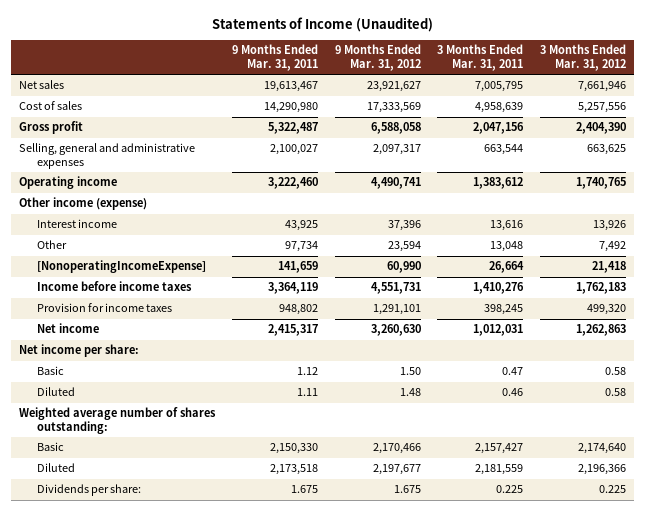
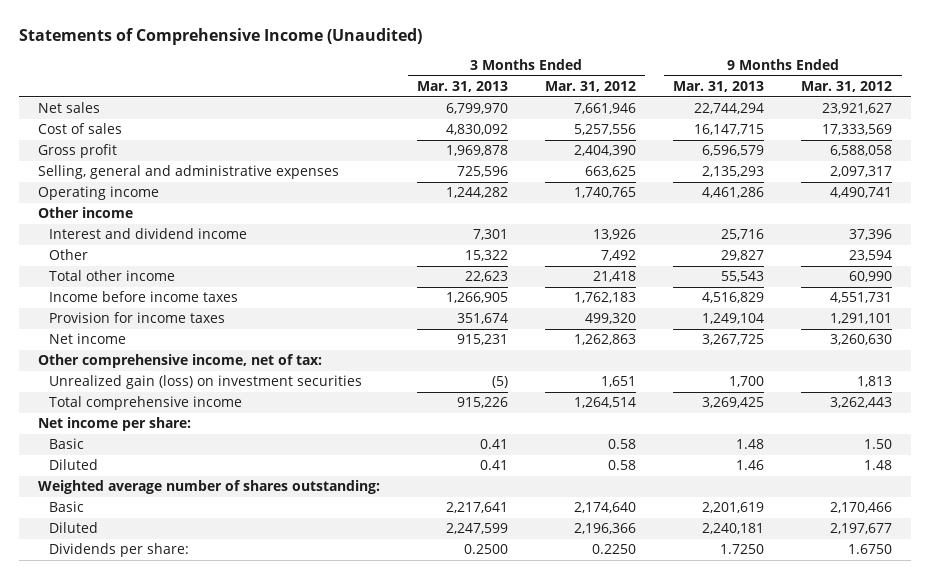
- Statements of Income (Unaudited)
+ Statements of Comprehensive Income (Unaudited)
- | 9 Months Ended Mar. 31, 2011 | 9 Months Ended Mar. 31, 2012 | 3 Months Ended Mar. 31, 2011 | 3 Months Ended Mar. 31, 2012
+ | 3 Months Ended Mar. 31, 2013 | 3 Months Ended Mar. 31, 2012 | 9 Months Ended Mar. 31, 2013 | 9 Months Ended Mar. 31, 2012
- Other income (expense)
- Interest income | 43,925 | 37,396 | 13,616 | 13,926
+ Other income
+ Interest and dividend income | 7,301 | 13,926 | 25,716 | 37,396
- [NonoperatingIncomeExpense] | 141,659 | 60,990 | 26,664 | 21,418
+ Total other income | 22,623 | 21,418 | 55,543 | 60,990
+ Other comprehensive income, net of tax:
+ Unrealized gain (loss) on investment securities | (5) | 1,651 | 1,700 | 1,813
+ Total comprehensive income | 915,226 | 1,264,514 | 3,269,425 | 3,262,443
- Dividends per share: | 1.675 | 1.675 | 0.225 | 0.225
+ Dividends per share: | 0.2500 | 0.2250 | 1.7250 | 1.6750

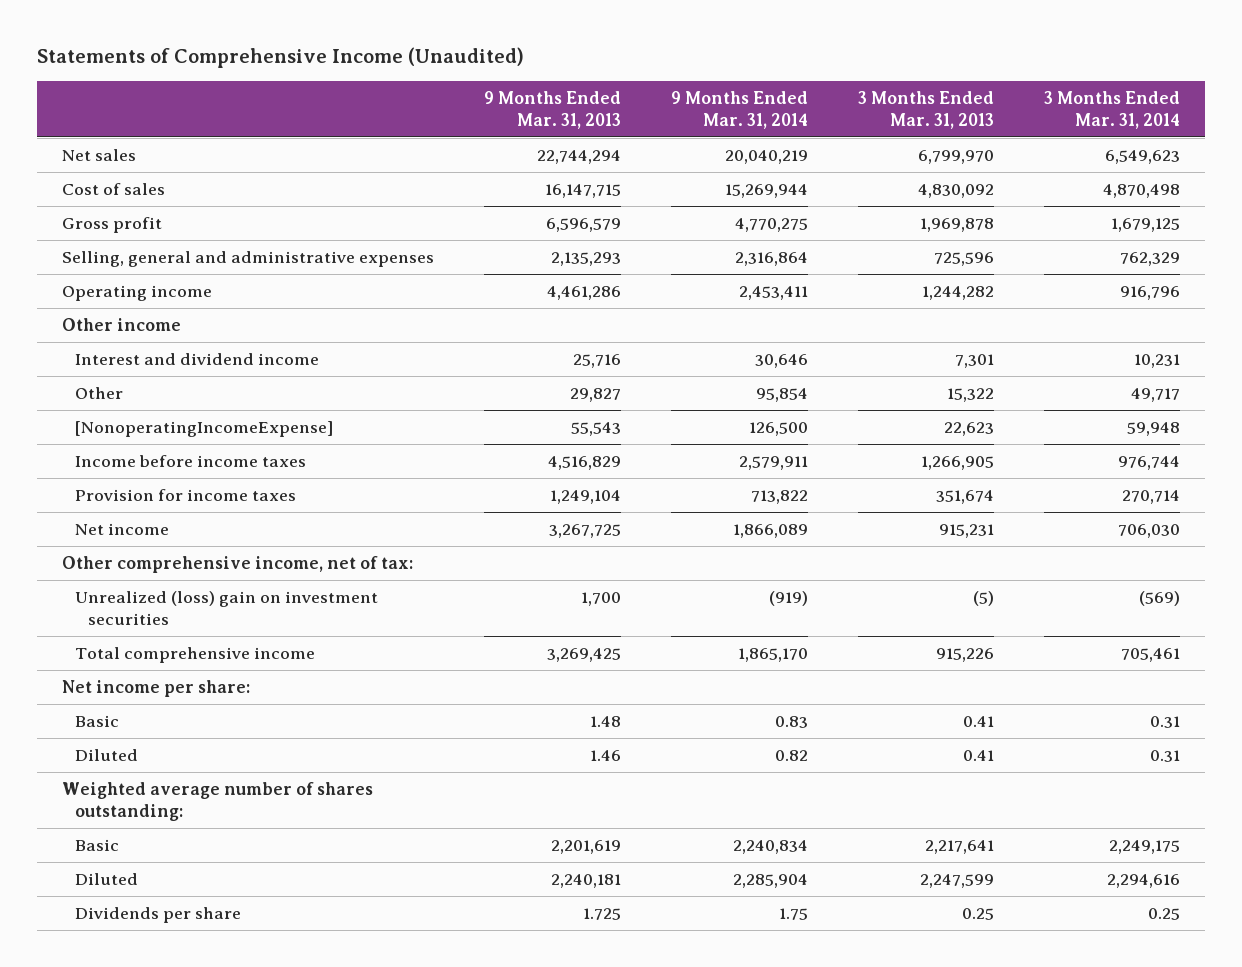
- | 3 Months Ended Mar. 31, 2013 | 3 Months Ended Mar. 31, 2012 | 9 Months Ended Mar. 31, 2013 | 9 Months Ended Mar. 31, 2012
+ | 9 Months Ended Mar. 31, 2013 | 9 Months Ended Mar. 31, 2014 | 3 Months Ended Mar. 31, 2013 | 3 Months Ended Mar. 31, 2014
- Total other income | 22,623 | 21,418 | 55,543 | 60,990
+ [NonoperatingIncomeExpense] | 55,543 | 126,500 | 22,623 | 59,948
- Unrealized gain (loss) on investment securities | (5) | 1,651 | 1,700 | 1,813
+ Unrealized (loss) gain on investment securities | 1,700 | (919) | (5) | (569)
- Dividends per share: | 0.2500 | 0.2250 | 1.7250 | 1.6750
+ Dividends per share | 1.725 | 1.75 | 0.25 | 0.25

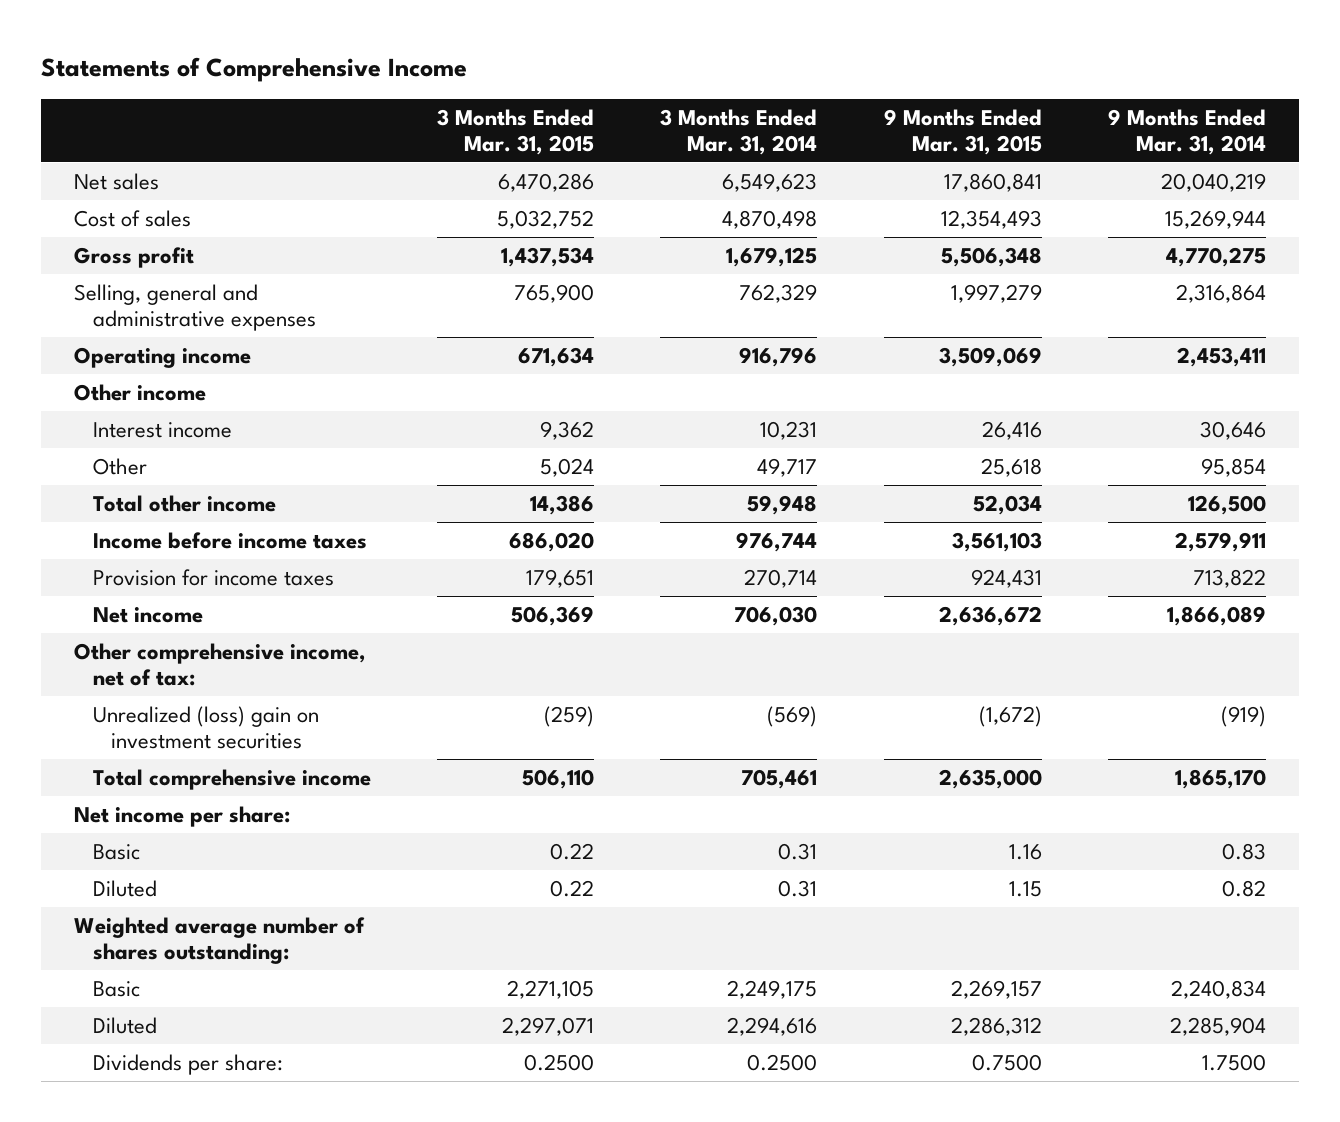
- Statements of Comprehensive Income (Unaudited)
+ Statements of Comprehensive Income
- | 9 Months Ended Mar. 31, 2013 | 9 Months Ended Mar. 31, 2014 | 3 Months Ended Mar. 31, 2013 | 3 Months Ended Mar. 31, 2014
+ | 3 Months Ended Mar. 31, 2015 | 3 Months Ended Mar. 31, 2014 | 9 Months Ended Mar. 31, 2015 | 9 Months Ended Mar. 31, 2014
- Interest and dividend income | 25,716 | 30,646 | 7,301 | 10,231
+ Interest income | 9,362 | 10,231 | 26,416 | 30,646
- [NonoperatingIncomeExpense] | 55,543 | 126,500 | 22,623 | 59,948
+ Total other income | 14,386 | 59,948 | 52,034 | 126,500
- Dividends per share | 1.725 | 1.75 | 0.25 | 0.25
+ Dividends per share: | 0.2500 | 0.2500 | 0.7500 | 1.7500

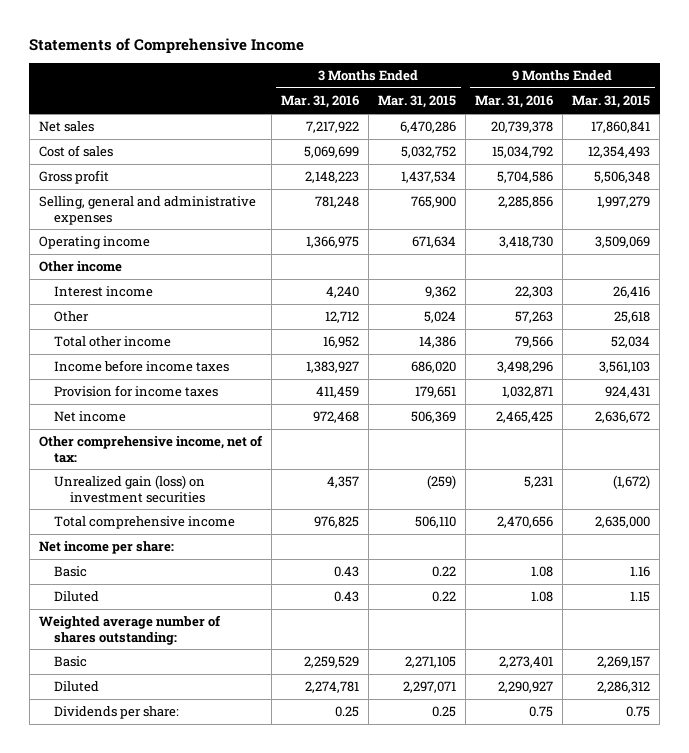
- | 3 Months Ended Mar. 31, 2015 | 3 Months Ended Mar. 31, 2014 | 9 Months Ended Mar. 31, 2015 | 9 Months Ended Mar. 31, 2014
+ | 3 Months Ended Mar. 31, 2016 | 3 Months Ended Mar. 31, 2015 | 9 Months Ended Mar. 31, 2016 | 9 Months Ended Mar. 31, 2015
- Unrealized (loss) gain on investment securities | (259) | (569) | (1,672) | (919)
+ Unrealized gain (loss) on investment securities | 4,357 | (259) | 5,231 | (1,672)
- Dividends per share: | 0.2500 | 0.2500 | 0.7500 | 1.7500
+ Dividends per share: | 0.25 | 0.25 | 0.75 | 0.75

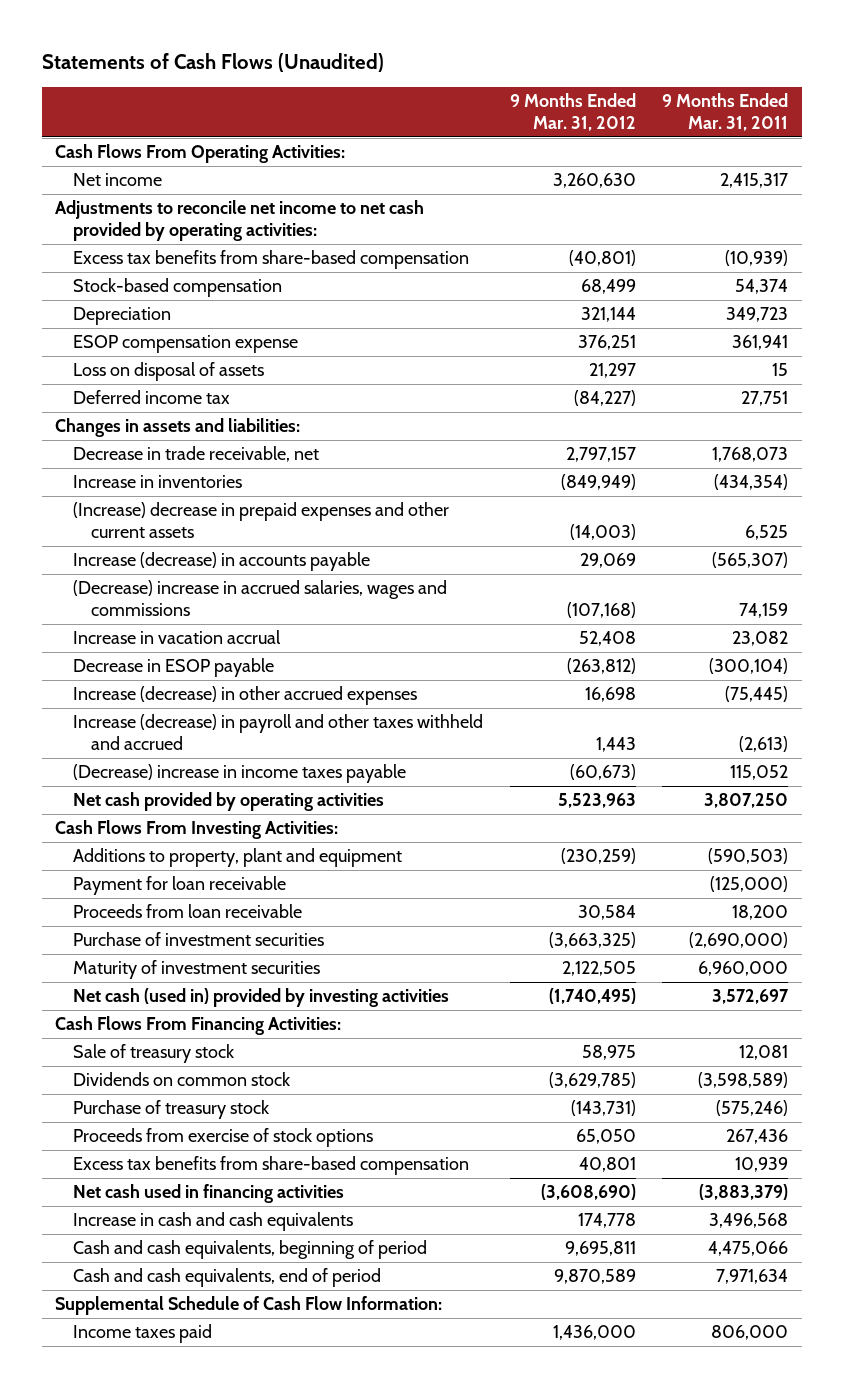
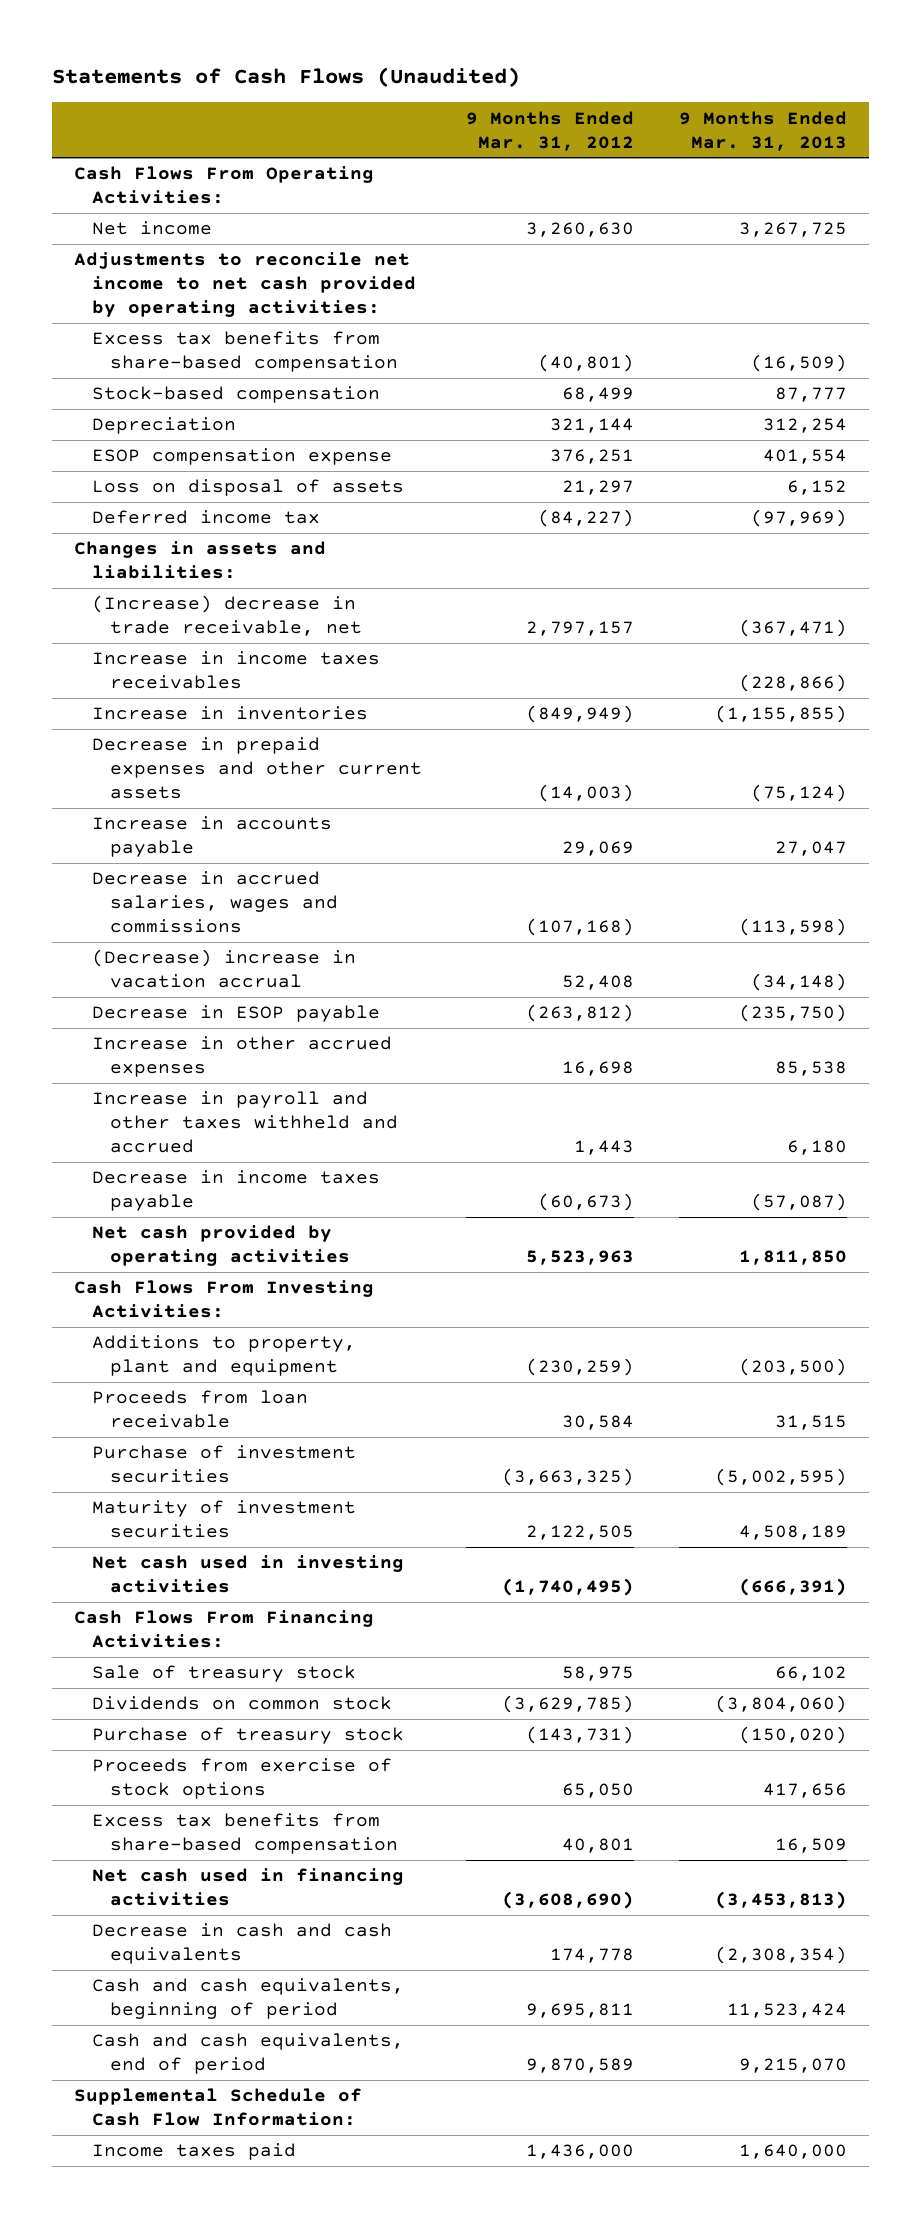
- | 9 Months Ended Mar. 31, 2012 | 9 Months Ended Mar. 31, 2011
+ | 9 Months Ended Mar. 31, 2012 | 9 Months Ended Mar. 31, 2013
- Decrease in trade receivable, net | 2,797,157 | 1,768,073
+ (Increase) decrease in trade receivable, net | 2,797,157 | (367,471)
+ Increase in income taxes receivables | | (228,866)
- (Increase) decrease in prepaid expenses and other current assets | (14,003) | 6,525
- Increase (decrease) in accounts payable | 29,069 | (565,307)
- (Decrease) increase in accrued salaries, wages and commissions | (107,168) | 74,159
- Increase in vacation accrual | 52,408 | 23,082
+ Decrease in prepaid expenses and other current assets | (14,003) | (75,124)
+ Increase in accounts payable | 29,069 | 27,047
+ Decrease in accrued salaries, wages and commissions | (107,168) | (113,598)
+ (Decrease) increase in vacation accrual | 52,408 | (34,148)
- Increase (decrease) in other accrued expenses | 16,698 | (75,445)
- Increase (decrease) in payroll and other taxes withheld and accrued | 1,443 | (2,613)
- (Decrease) increase in income taxes payable | (60,673) | 115,052
+ Increase in other accrued expenses | 16,698 | 85,538
+ Increase in payroll and other taxes withheld and accrued | 1,443 | 6,180
+ Decrease in income taxes payable | (60,673) | (57,087)
- Payment for loan receivable | | (125,000)
- Net cash (used in) provided by investing activities | (1,740,495) | 3,572,697
+ Net cash used in investing activities | (1,740,495) | (666,391)
- Increase in cash and cash equivalents | 174,778 | 3,496,568
+ Decrease in cash and cash equivalents | 174,778 | (2,308,354)

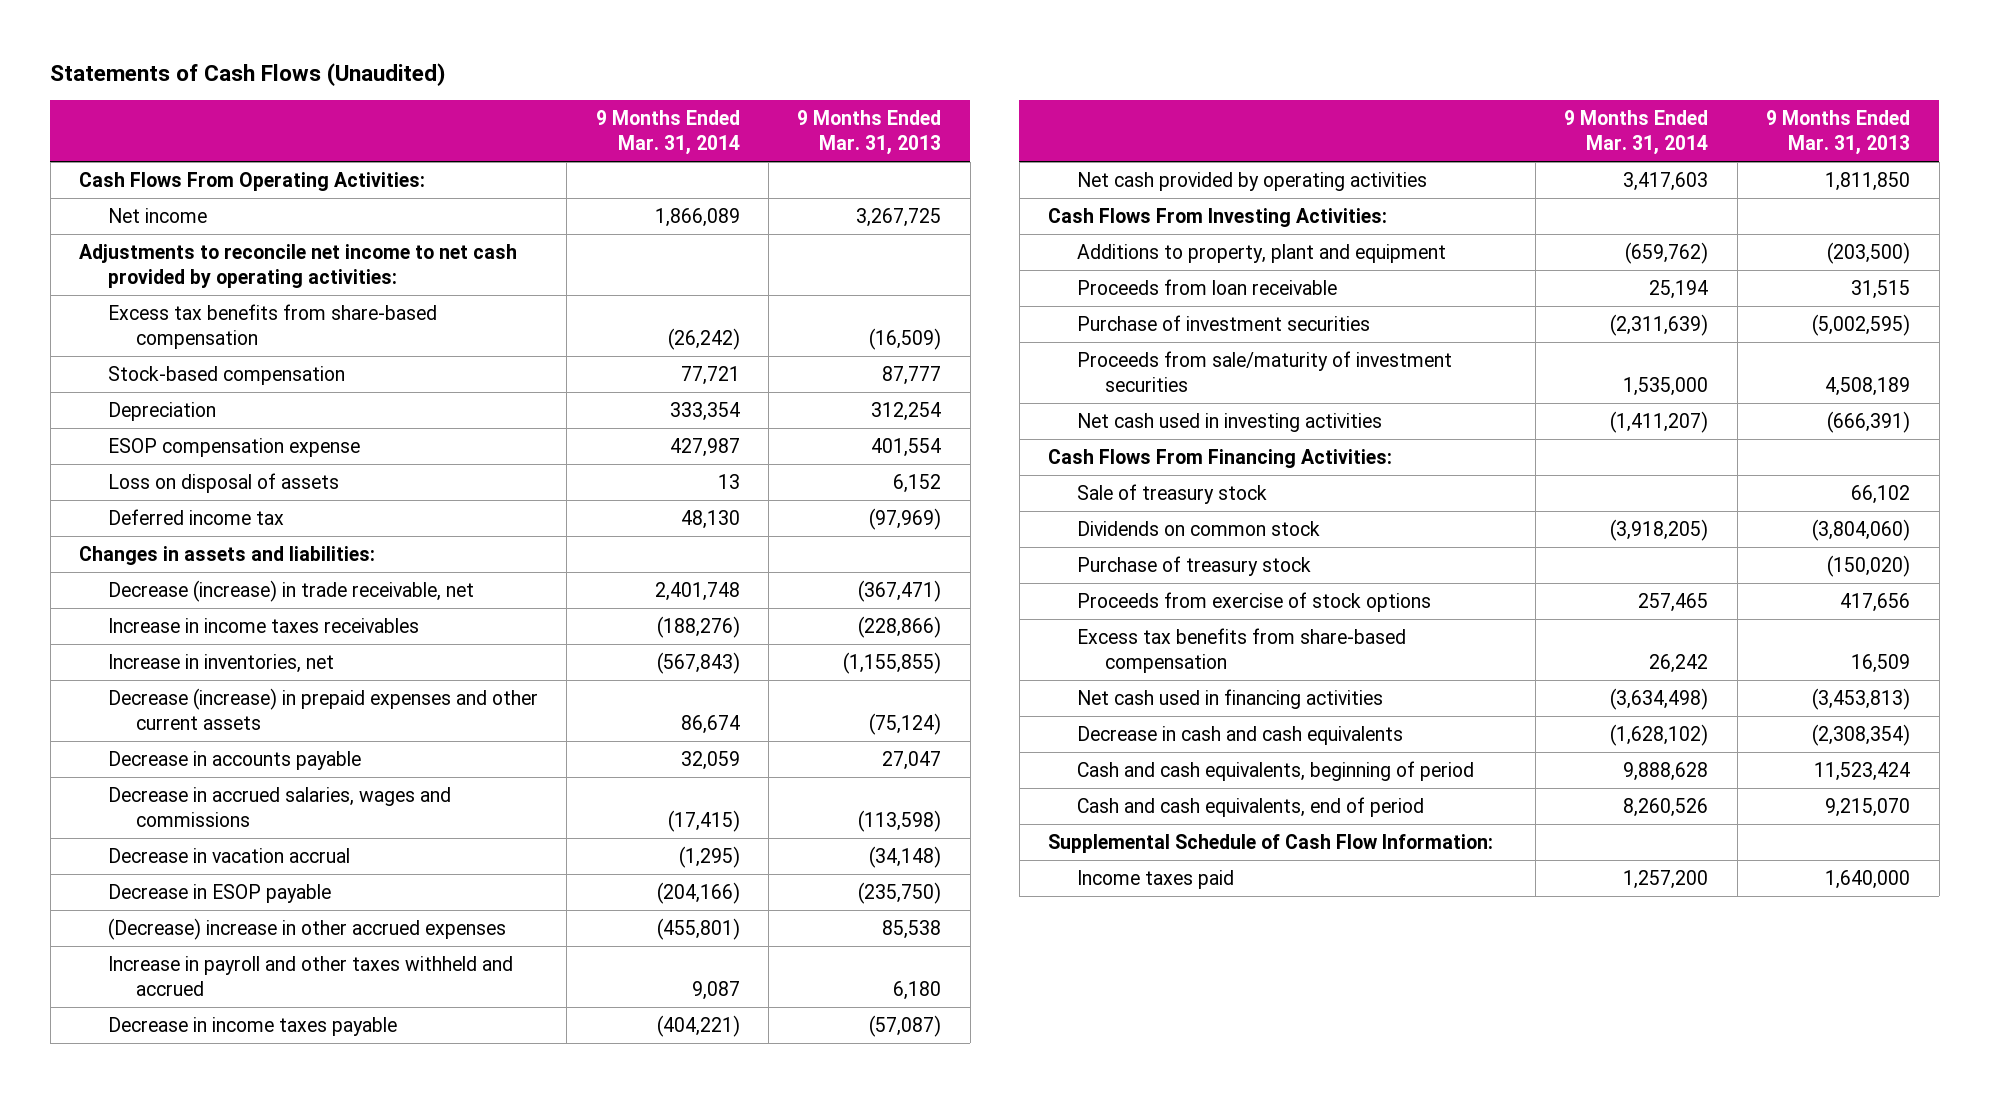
- | 9 Months Ended Mar. 31, 2012 | 9 Months Ended Mar. 31, 2013
+ | 9 Months Ended Mar. 31, 2014 | 9 Months Ended Mar. 31, 2013
- (Increase) decrease in trade receivable, net | 2,797,157 | (367,471)
+ Decrease (increase) in trade receivable, net | 2,401,748 | (367,471)
- Increase in inventories | (849,949) | (1,155,855)
- Decrease in prepaid expenses and other current assets | (14,003) | (75,124)
- Increase in accounts payable | 29,069 | 27,047
+ Increase in inventories, net | (567,843) | (1,155,855)
+ Decrease (increase) in prepaid expenses and other current assets | 86,674 | (75,124)
+ Decrease in accounts payable | 32,059 | 27,047
- (Decrease) increase in vacation accrual | 52,408 | (34,148)
+ Decrease in vacation accrual | (1,295) | (34,148)
- Increase in other accrued expenses | 16,698 | 85,538
+ (Decrease) increase in other accrued expenses | (455,801) | 85,538
- Maturity of investment securities | 2,122,505 | 4,508,189
+ Proceeds from sale/maturity of investment securities | 1,535,000 | 4,508,189

